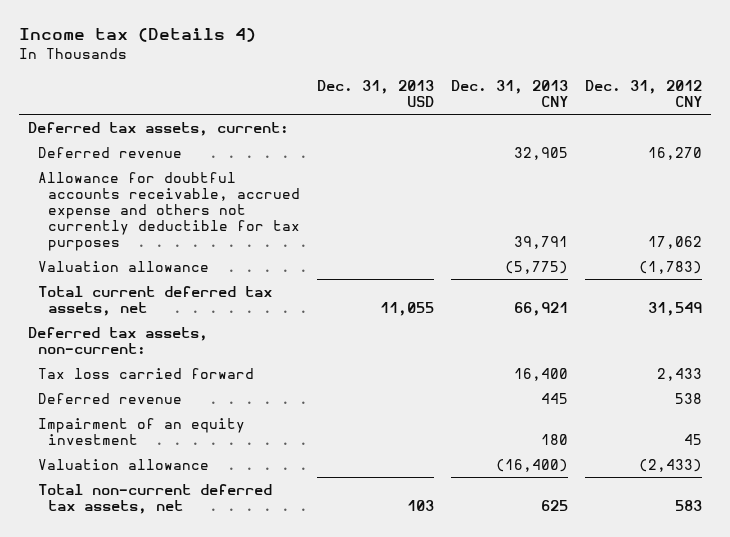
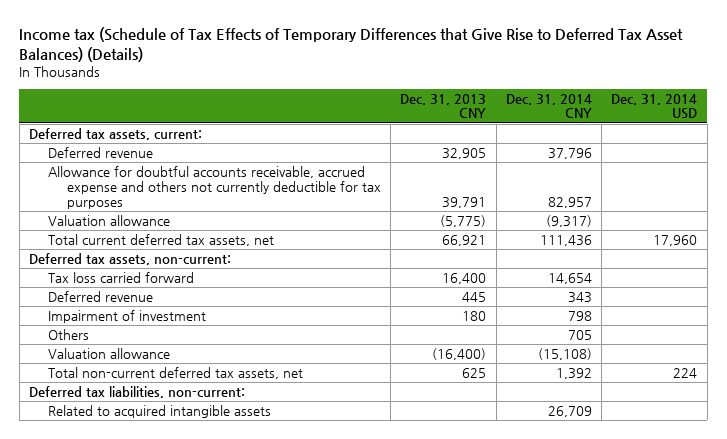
- Income tax (Details 4)
+ Income tax (Schedule of Tax Effects of Temporary Differences that Give Rise to Deferred Tax Asset Balances) (Details)
- | Dec. 31, 2013 USD | Dec. 31, 2013 CNY | Dec. 31, 2012 CNY
+ | Dec. 31, 2013 CNY | Dec. 31, 2014 CNY | Dec. 31, 2014 USD
- Impairment of an equity investment | | 180 | 45
+ Impairment of investment | 180 | 798 |
+ Others | | 705 |
+ Deferred tax liabilities, non-current:
+ Related to acquired intangible assets | | 26,709 |

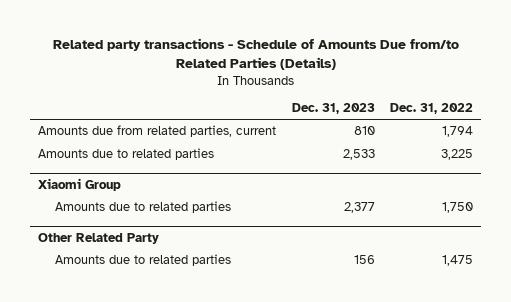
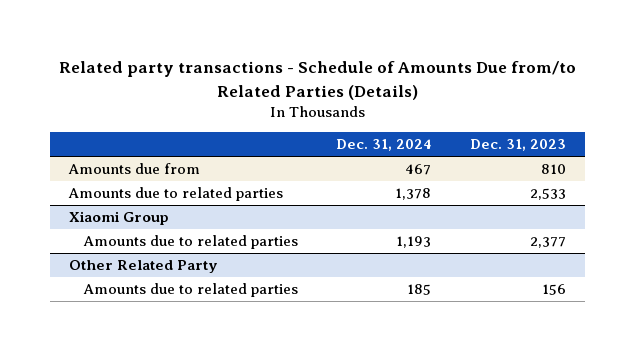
- | Dec. 31, 2023 | Dec. 31, 2022
+ | Dec. 31, 2024 | Dec. 31, 2023
- Amounts due from related parties, current | 810 | 1,794
+ Amounts due from | 467 | 810

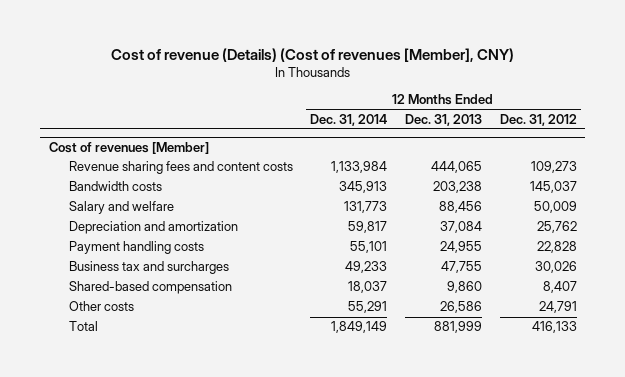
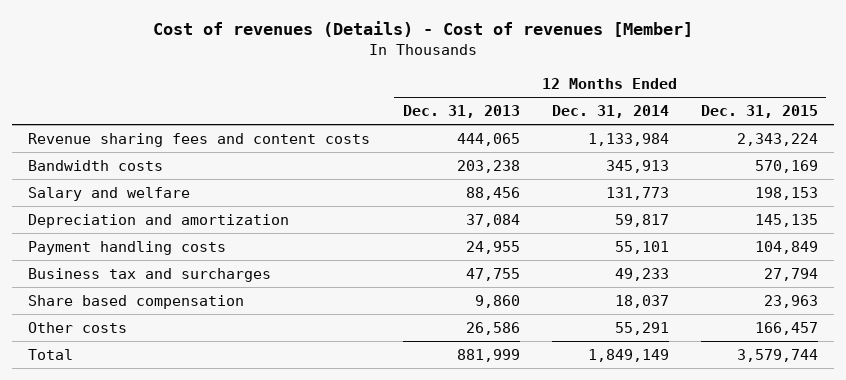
- Cost of revenue (Details) (Cost of revenues [Member], CNY)
+ Cost of revenues (Details) - Cost of revenues [Member]
- | 12 Months Ended Dec. 31, 2014 | 12 Months Ended Dec. 31, 2013 | 12 Months Ended Dec. 31, 2012
+ | 12 Months Ended Dec. 31, 2013 | 12 Months Ended Dec. 31, 2014 | 12 Months Ended Dec. 31, 2015
- Cost of revenues [Member]
- Shared-based compensation | 18,037 | 9,860 | 8,407
+ Share based compensation | 9,860 | 18,037 | 23,963

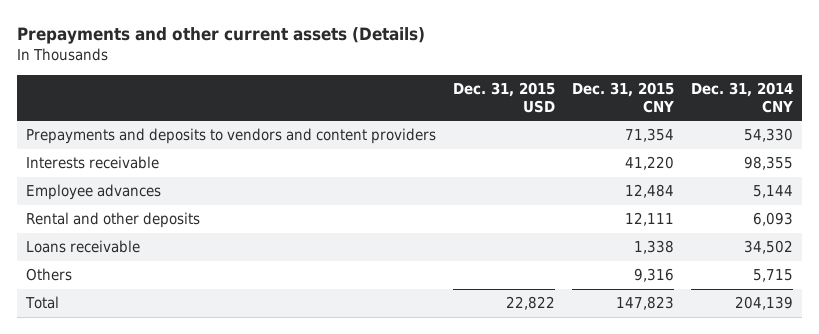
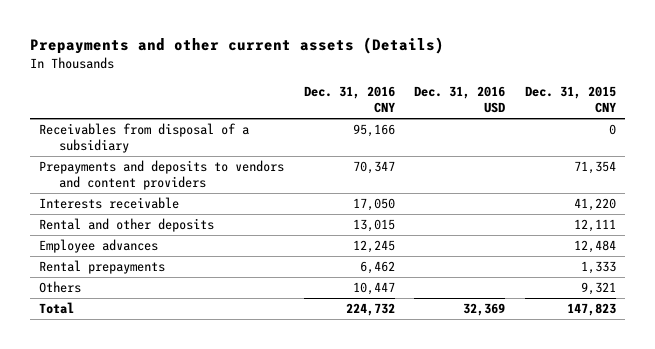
- | Dec. 31, 2015 USD | Dec. 31, 2015 CNY | Dec. 31, 2014 CNY
+ | Dec. 31, 2016 CNY | Dec. 31, 2016 USD | Dec. 31, 2015 CNY
+ Receivables from disposal of a subsidiary | 95,166 | | 0
- Loans receivable | | 1,338 | 34,502
- Others | | 9,316 | 5,715
moved down: Employee advances | 12,245 | | 12,484
+ Rental prepayments | 6,462 | | 1,333
+ Others | 10,447 | | 9,321

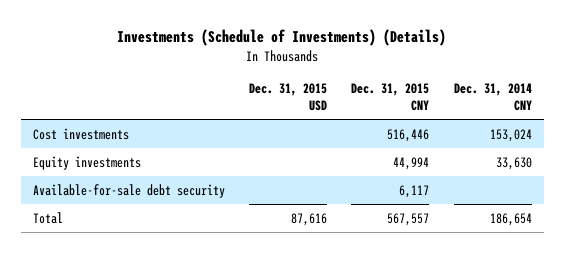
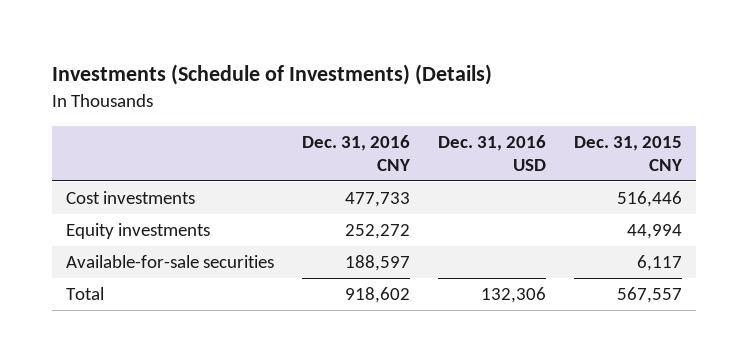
- | Dec. 31, 2015 USD | Dec. 31, 2015 CNY | Dec. 31, 2014 CNY
+ | Dec. 31, 2016 CNY | Dec. 31, 2016 USD | Dec. 31, 2015 CNY
- Available-for-sale debt security | | 6,117 |
+ Available-for-sale securities | 188,597 | | 6,117

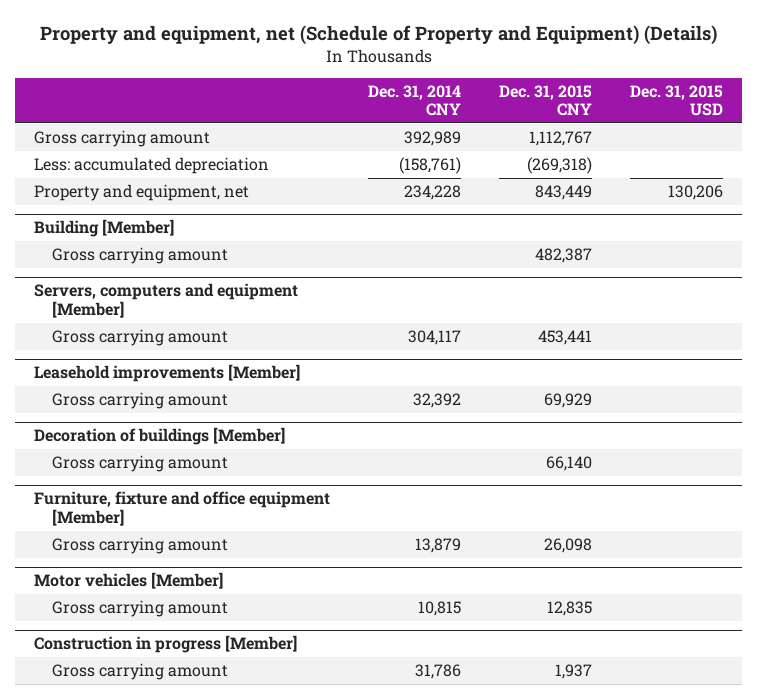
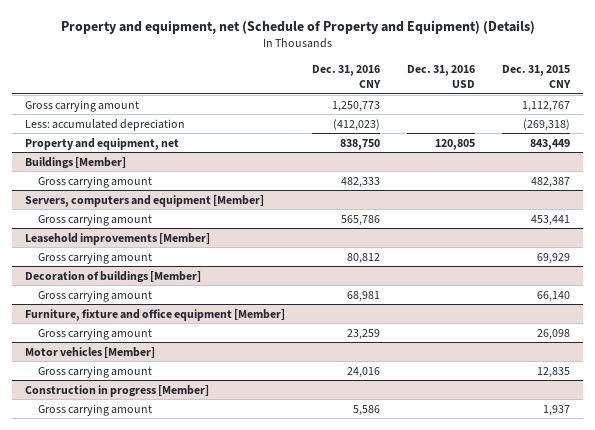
- | Dec. 31, 2014 CNY | Dec. 31, 2015 CNY | Dec. 31, 2015 USD
+ | Dec. 31, 2016 CNY | Dec. 31, 2016 USD | Dec. 31, 2015 CNY
- Building [Member]
+ Buildings [Member]

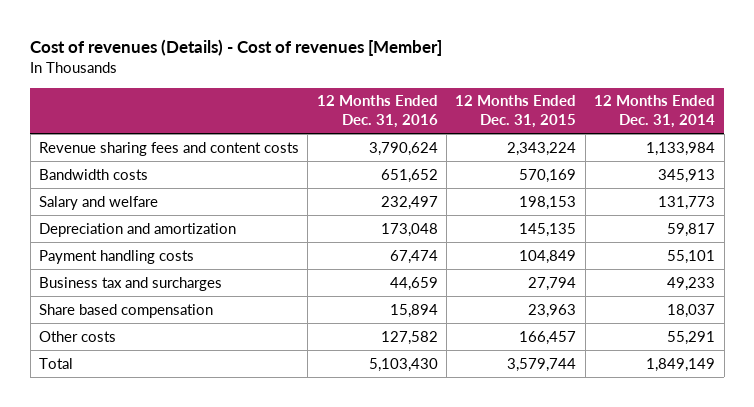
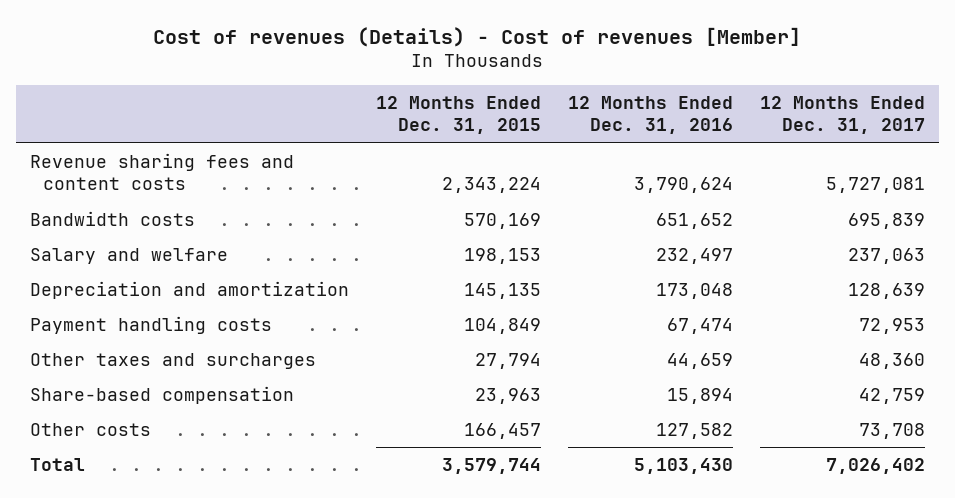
- | 12 Months Ended Dec. 31, 2016 | 12 Months Ended Dec. 31, 2015 | 12 Months Ended Dec. 31, 2014
+ | 12 Months Ended Dec. 31, 2015 | 12 Months Ended Dec. 31, 2016 | 12 Months Ended Dec. 31, 2017
- Business tax and surcharges | 44,659 | 27,794 | 49,233
- Share based compensation | 15,894 | 23,963 | 18,037
+ Other taxes and surcharges | 27,794 | 44,659 | 48,360
+ Share-based compensation | 23,963 | 15,894 | 42,759

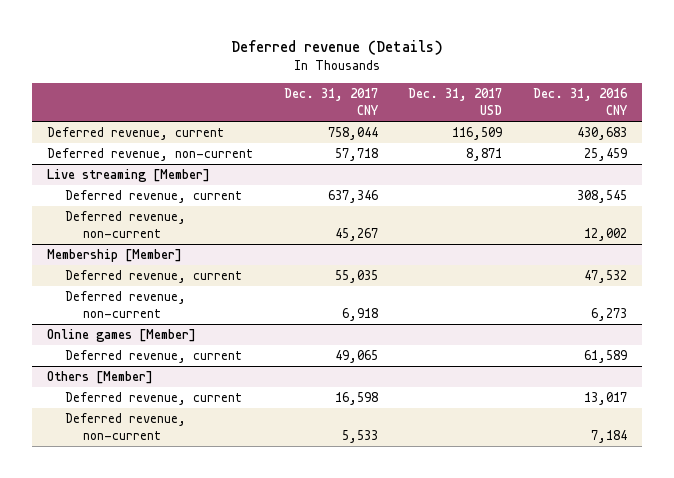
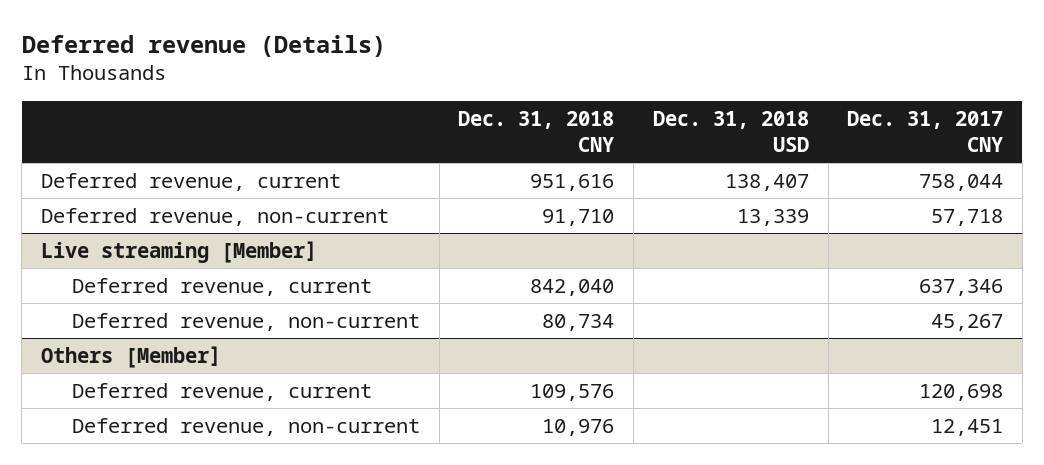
- | Dec. 31, 2017 CNY | Dec. 31, 2017 USD | Dec. 31, 2016 CNY
+ | Dec. 31, 2018 CNY | Dec. 31, 2018 USD | Dec. 31, 2017 CNY
- Membership [Member]
- Deferred revenue, current | 55,035 | | 47,532
- Deferred revenue, non-current | 6,918 | | 6,273
- Online games [Member]
- Deferred revenue, current | 49,065 | | 61,589
@ Others [Member]
- Deferred revenue, current | 16,598 | | 13,017
- Deferred revenue, non-current | 5,533 | | 7,184
+ Deferred revenue, current | 109,576 | | 120,698
+ Deferred revenue, non-current | 10,976 | | 12,451

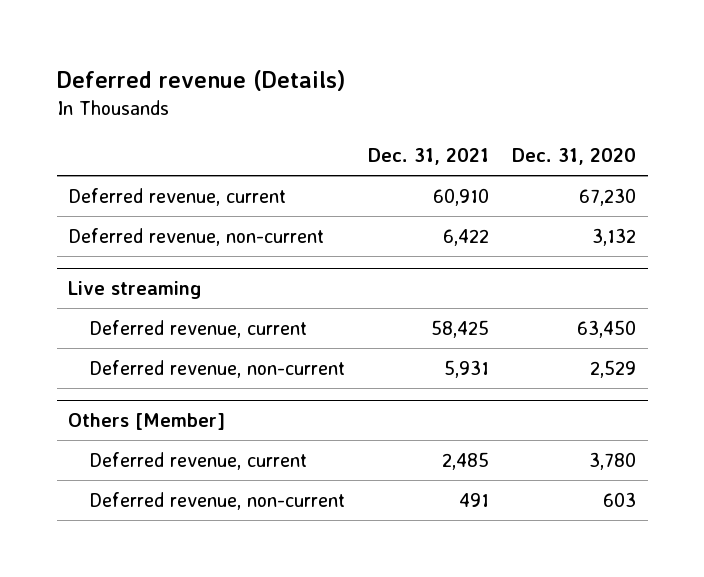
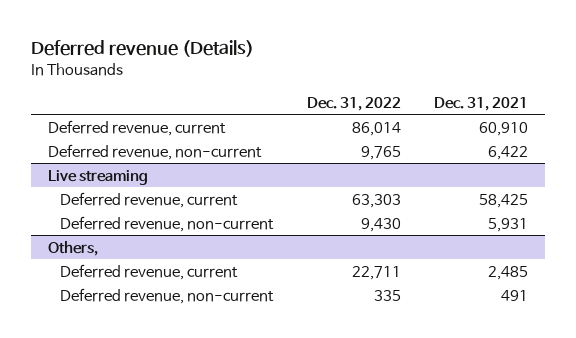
- | Dec. 31, 2021 | Dec. 31, 2020
+ | Dec. 31, 2022 | Dec. 31, 2021
- Others [Member]
+ Others,

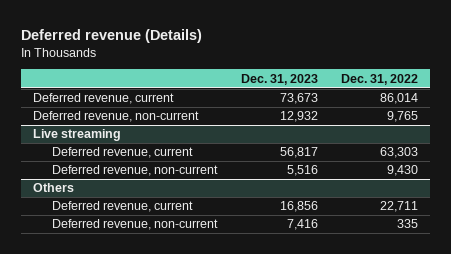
- | Dec. 31, 2022 | Dec. 31, 2021
+ | Dec. 31, 2023 | Dec. 31, 2022
- Others,
+ Others

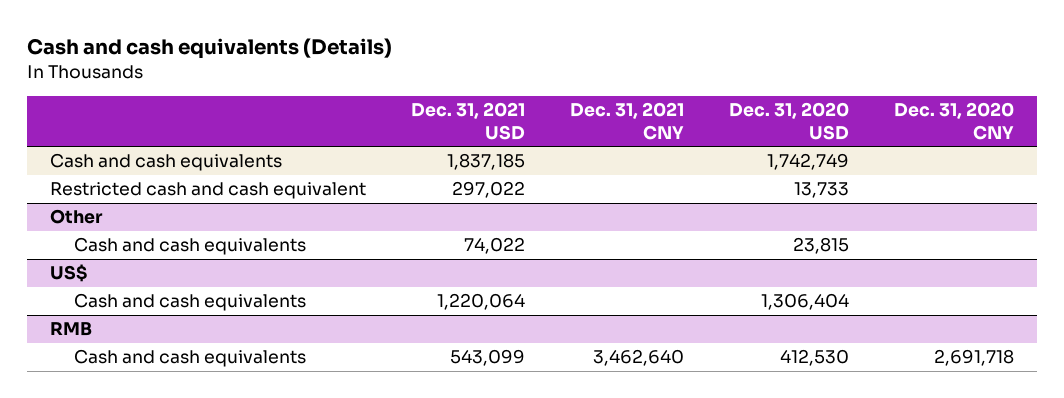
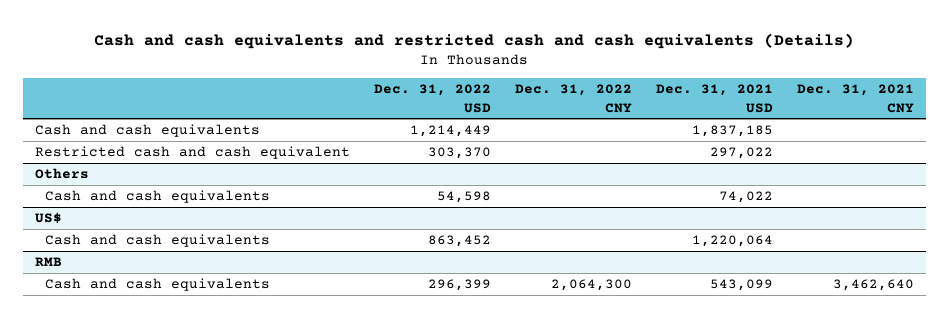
- Cash and cash equivalents (Details)
+ Cash and cash equivalents and restricted cash and cash equivalents (Details)
- | Dec. 31, 2021 USD | Dec. 31, 2021 CNY | Dec. 31, 2020 USD | Dec. 31, 2020 CNY
+ | Dec. 31, 2022 USD | Dec. 31, 2022 CNY | Dec. 31, 2021 USD | Dec. 31, 2021 CNY
- Other
+ Others

